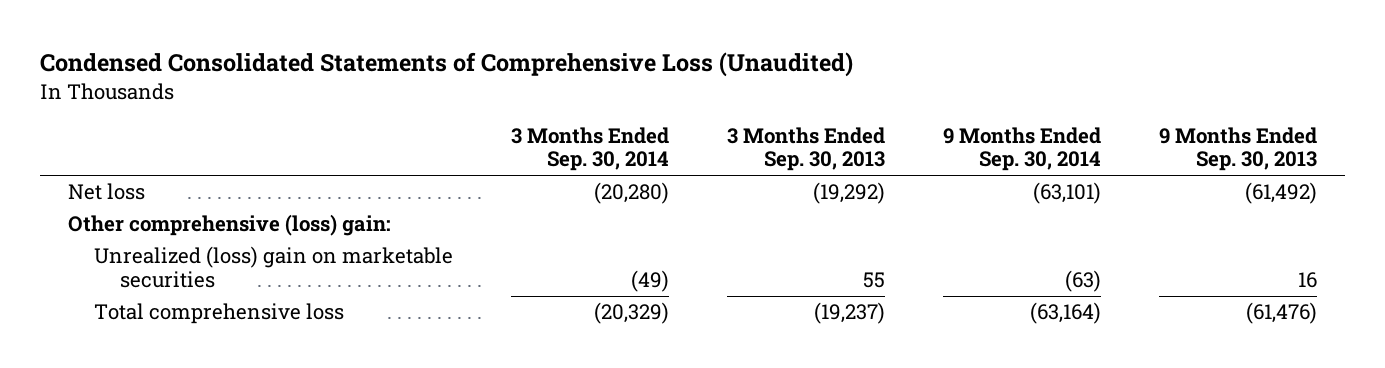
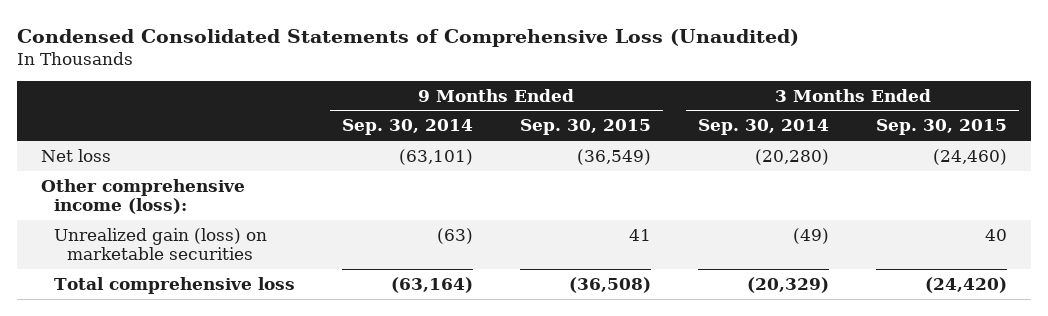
- | 3 Months Ended Sep. 30, 2014 | 3 Months Ended Sep. 30, 2013 | 9 Months Ended Sep. 30, 2014 | 9 Months Ended Sep. 30, 2013
+ | 9 Months Ended Sep. 30, 2014 | 9 Months Ended Sep. 30, 2015 | 3 Months Ended Sep. 30, 2014 | 3 Months Ended Sep. 30, 2015
- Other comprehensive (loss) gain:
- Unrealized (loss) gain on marketable securities | (49) | 55 | (63) | 16
+ Other comprehensive income (loss):
+ Unrealized gain (loss) on marketable securities | (63) | 41 | (49) | 40

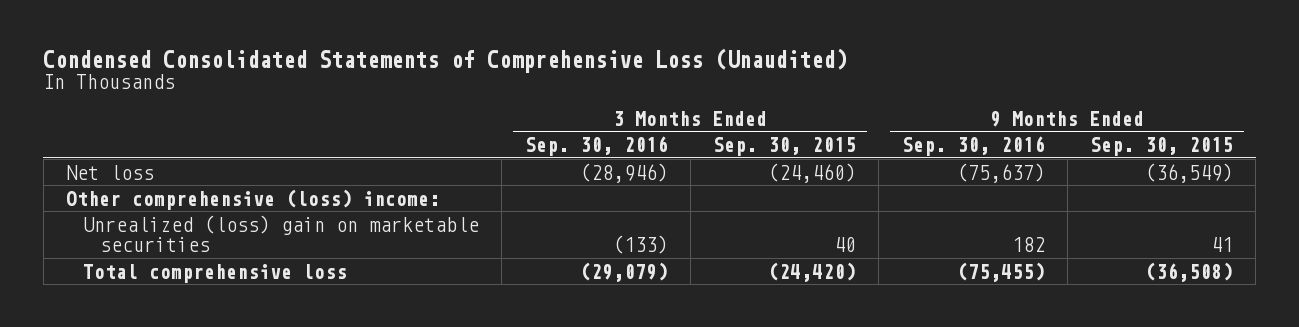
- | 9 Months Ended Sep. 30, 2014 | 9 Months Ended Sep. 30, 2015 | 3 Months Ended Sep. 30, 2014 | 3 Months Ended Sep. 30, 2015
+ | 3 Months Ended Sep. 30, 2016 | 3 Months Ended Sep. 30, 2015 | 9 Months Ended Sep. 30, 2016 | 9 Months Ended Sep. 30, 2015
- Other comprehensive income (loss):
- Unrealized gain (loss) on marketable securities | (63) | 41 | (49) | 40
+ Other comprehensive (loss) income:
+ Unrealized (loss) gain on marketable securities | (133) | 40 | 182 | 41

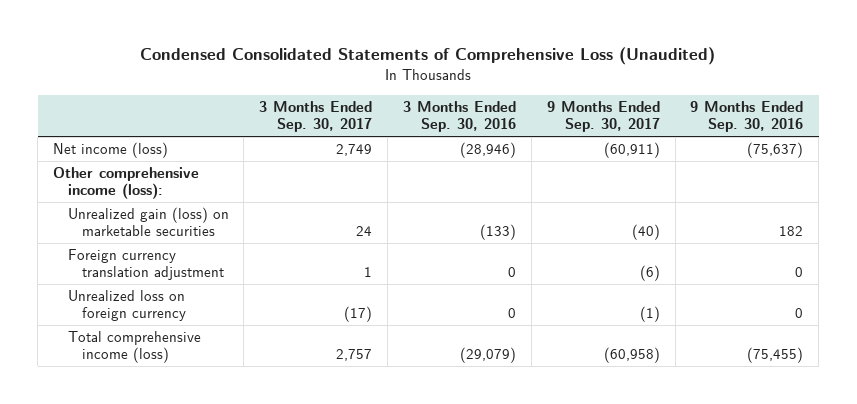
- | 3 Months Ended Sep. 30, 2016 | 3 Months Ended Sep. 30, 2015 | 9 Months Ended Sep. 30, 2016 | 9 Months Ended Sep. 30, 2015
+ | 3 Months Ended Sep. 30, 2017 | 3 Months Ended Sep. 30, 2016 | 9 Months Ended Sep. 30, 2017 | 9 Months Ended Sep. 30, 2016
- Net loss | (28,946) | (24,460) | (75,637) | (36,549)
- Other comprehensive (loss) income:
- Unrealized (loss) gain on marketable securities | (133) | 40 | 182 | 41
- Total comprehensive loss | (29,079) | (24,420) | (75,455) | (36,508)
+ Net income (loss) | 2,749 | (28,946) | (60,911) | (75,637)
+ Other comprehensive income (loss):
+ Unrealized gain (loss) on marketable securities | 24 | (133) | (40) | 182
+ Foreign currency translation adjustment | 1 | 0 | (6) | 0
+ Unrealized loss on foreign currency | (17) | 0 | (1) | 0
+ Total comprehensive income (loss) | 2,757 | (29,079) | (60,958) | (75,455)

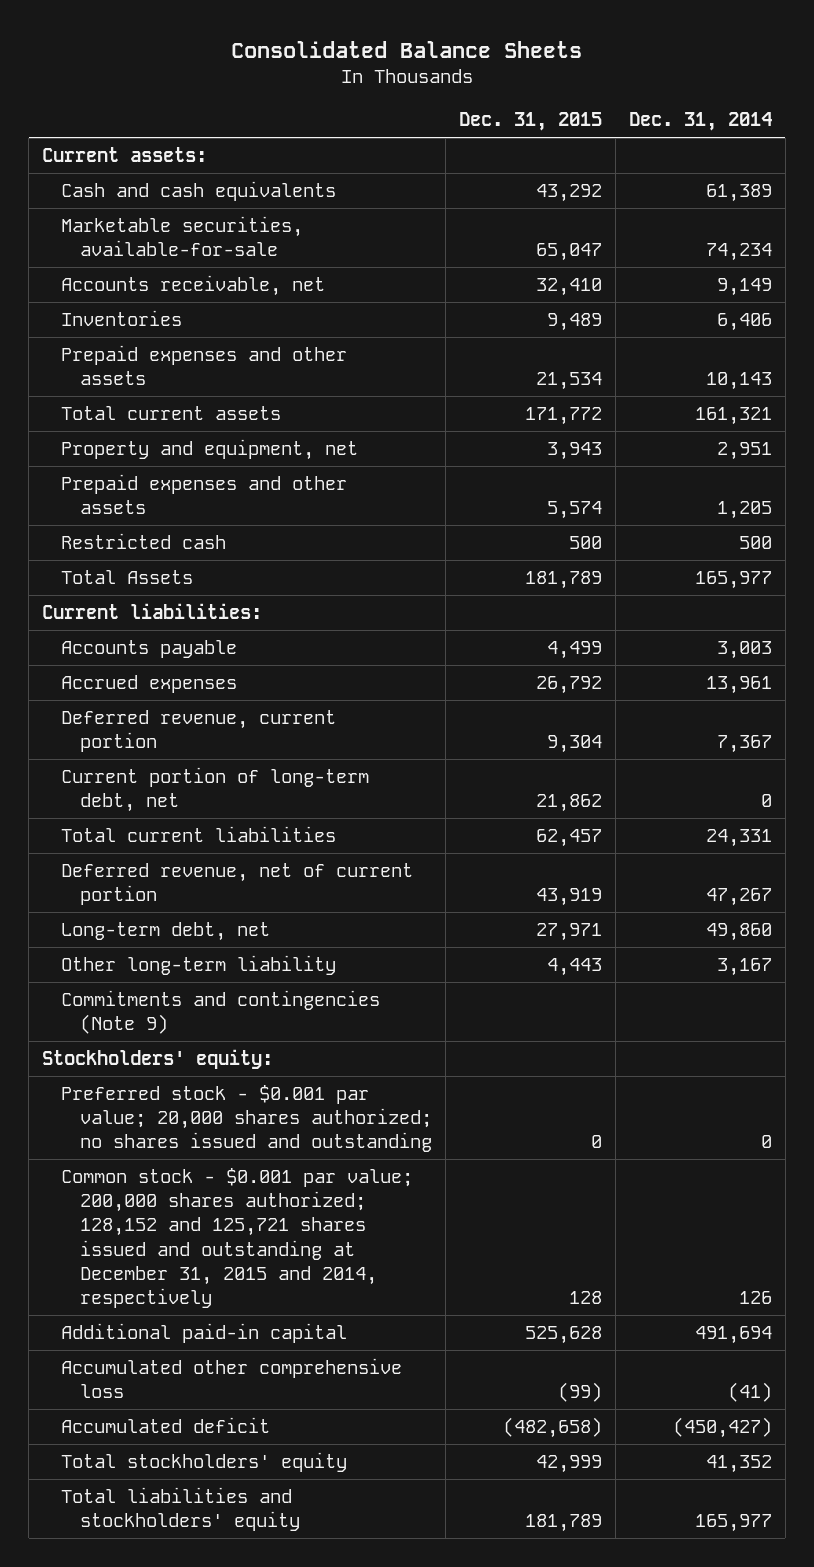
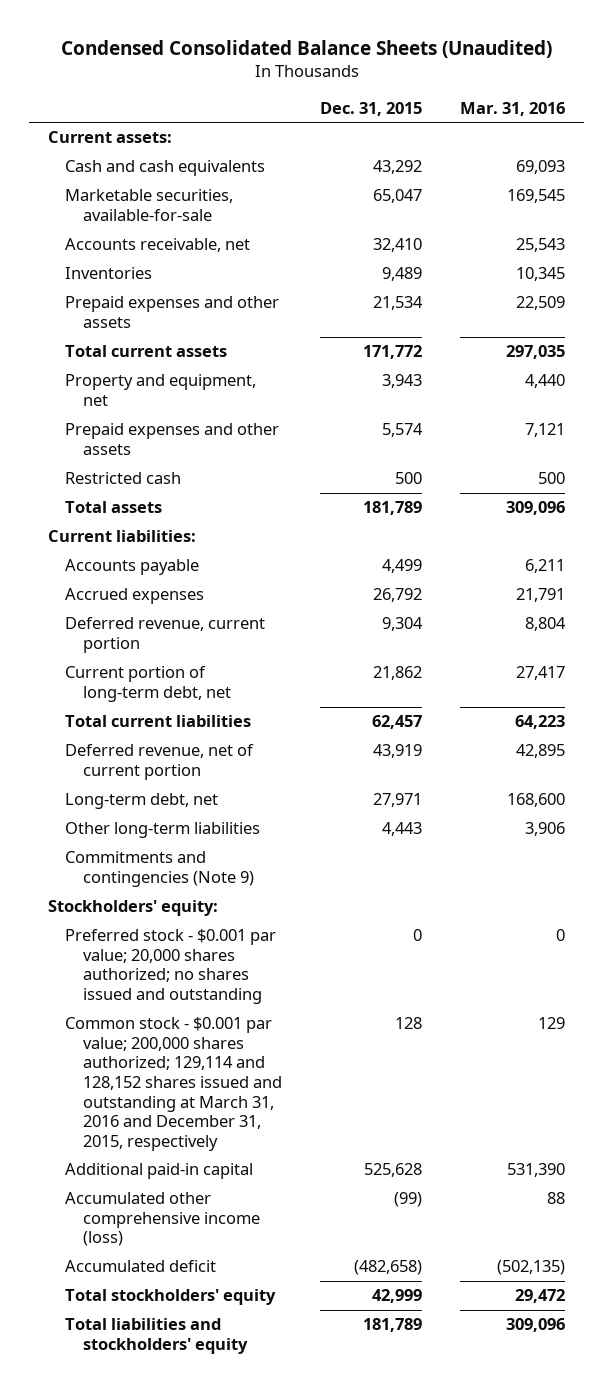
- Consolidated Balance Sheets
+ Condensed Consolidated Balance Sheets (Unaudited)
- | Dec. 31, 2015 | Dec. 31, 2014
+ | Dec. 31, 2015 | Mar. 31, 2016
- Total Assets | 181,789 | 165,977
+ Total assets | 181,789 | 309,096
- Other long-term liability | 4,443 | 3,167
+ Other long-term liabilities | 4,443 | 3,906
- Common stock - $0.001 par value; 200,000 shares authorized; 128,152 and 125,721 shares issued and outstanding at December 31, 2015 and 2014, respectively | 128 | 126
+ Common stock - $0.001 par value; 200,000 shares authorized; 129,114 and 128,152 shares issued and outstanding at March 31, 2016 and December 31, 2015, respectively | 128 | 129
- Accumulated other comprehensive loss | (99) | (41)
+ Accumulated other comprehensive income (loss) | (99) | 88

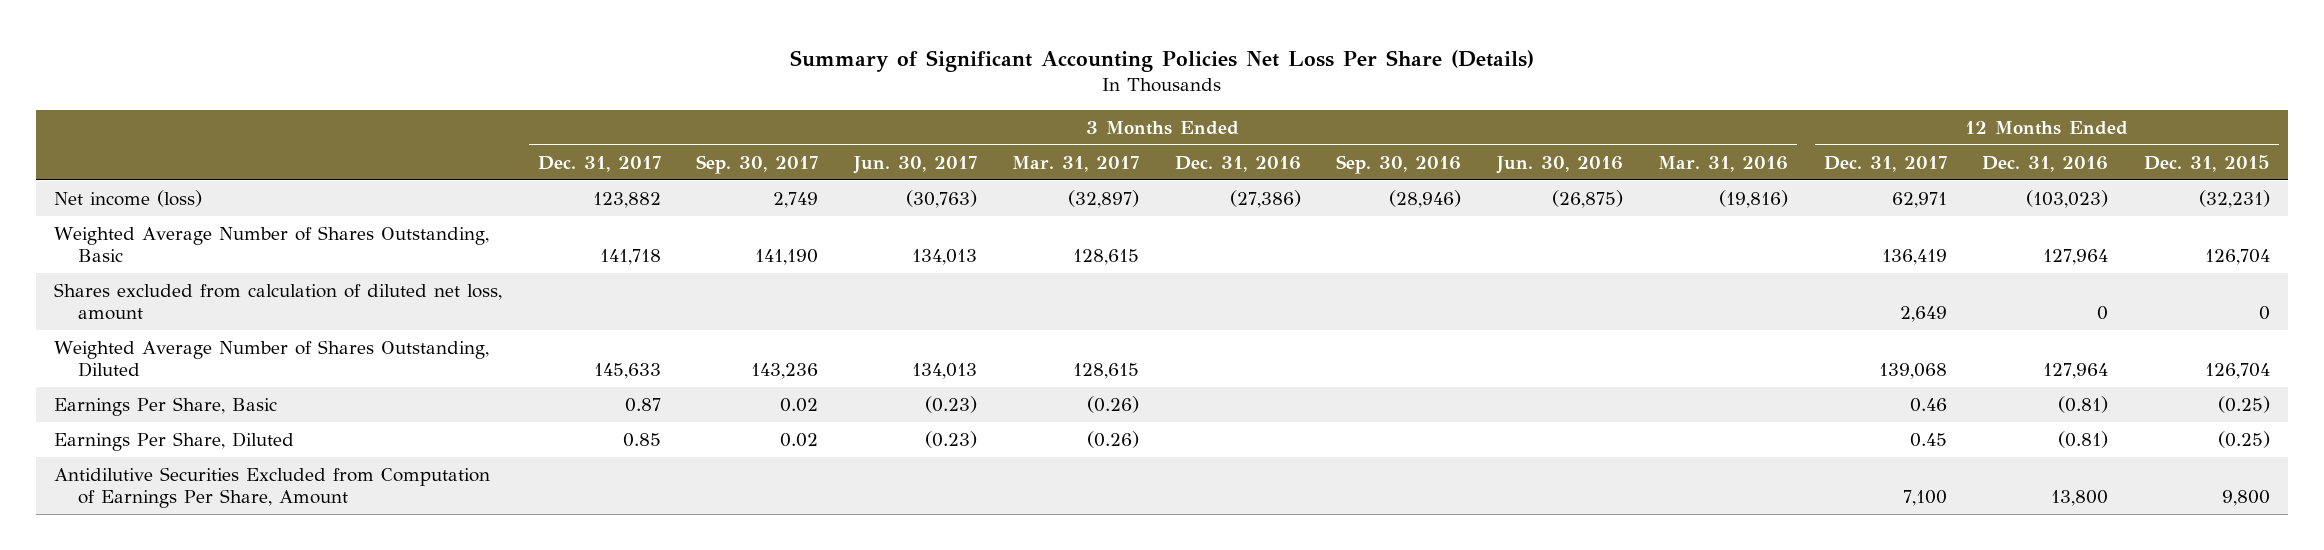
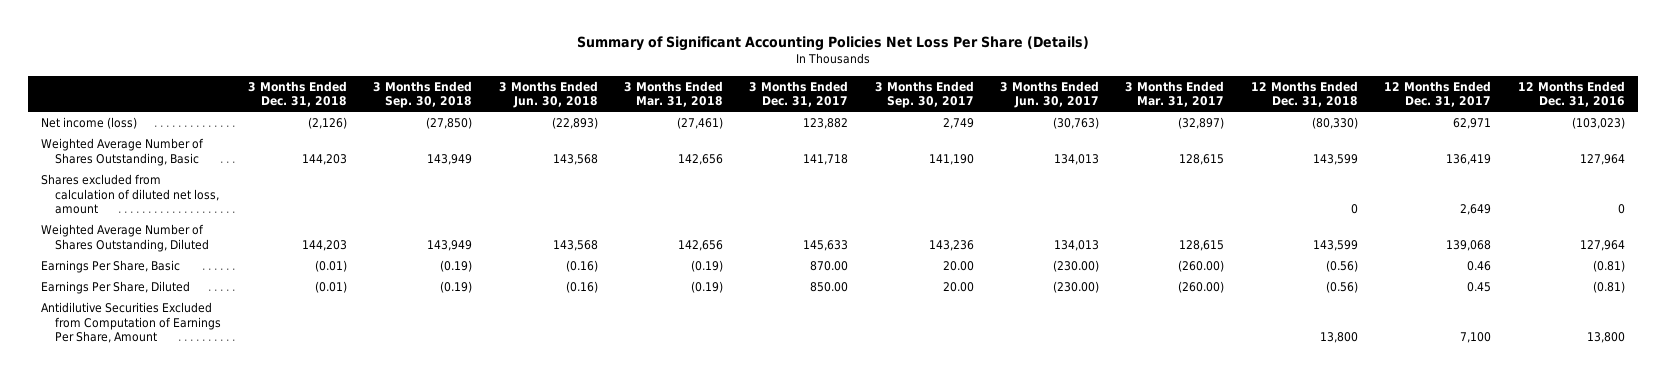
- | 3 Months Ended Dec. 31, 2017 | 3 Months Ended Sep. 30, 2017 | 3 Months Ended Jun. 30, 2017 | 3 Months Ended Mar. 31, 2017 | 3 Months Ended Dec. 31, 2016 | 3 Months Ended Sep. 30, 2016 | 3 Months Ended Jun. 30, 2016 | 3 Months Ended Mar. 31, 2016 | 12 Months Ended Dec. 31, 2017 | 12 Months Ended Dec. 31, 2016 | 12 Months Ended Dec. 31, 2015
+ | 3 Months Ended Dec. 31, 2018 | 3 Months Ended Sep. 30, 2018 | 3 Months Ended Jun. 30, 2018 | 3 Months Ended Mar. 31, 2018 | 3 Months Ended Dec. 31, 2017 | 3 Months Ended Sep. 30, 2017 | 3 Months Ended Jun. 30, 2017 | 3 Months Ended Mar. 31, 2017 | 12 Months Ended Dec. 31, 2018 | 12 Months Ended Dec. 31, 2017 | 12 Months Ended Dec. 31, 2016
- Earnings Per Share, Basic | 0.87 | 0.02 | (0.23) | (0.26) | | | | | 0.46 | (0.81) | (0.25)
- Earnings Per Share, Diluted | 0.85 | 0.02 | (0.23) | (0.26) | | | | | 0.45 | (0.81) | (0.25)
+ Earnings Per Share, Basic | (0.01) | (0.19) | (0.16) | (0.19) | 870.00 | 20.00 | (230.00) | (260.00) | (0.56) | 0.46 | (0.81)
+ Earnings Per Share, Diluted | (0.01) | (0.19) | (0.16) | (0.19) | 850.00 | 20.00 | (230.00) | (260.00) | (0.56) | 0.45 | (0.81)

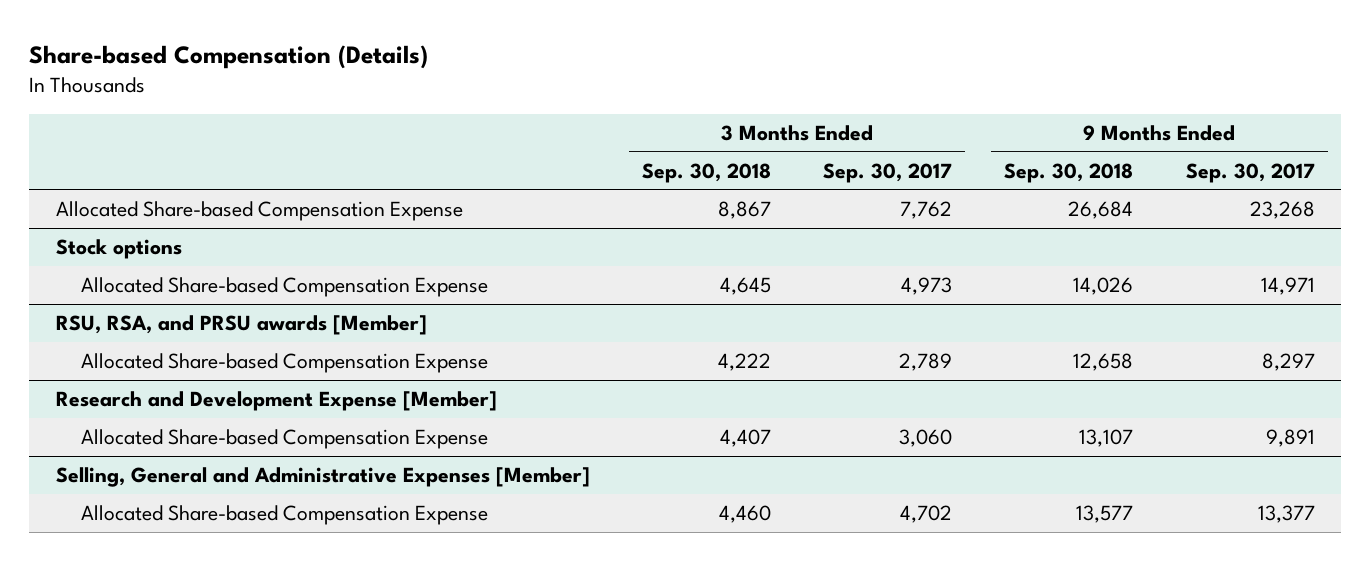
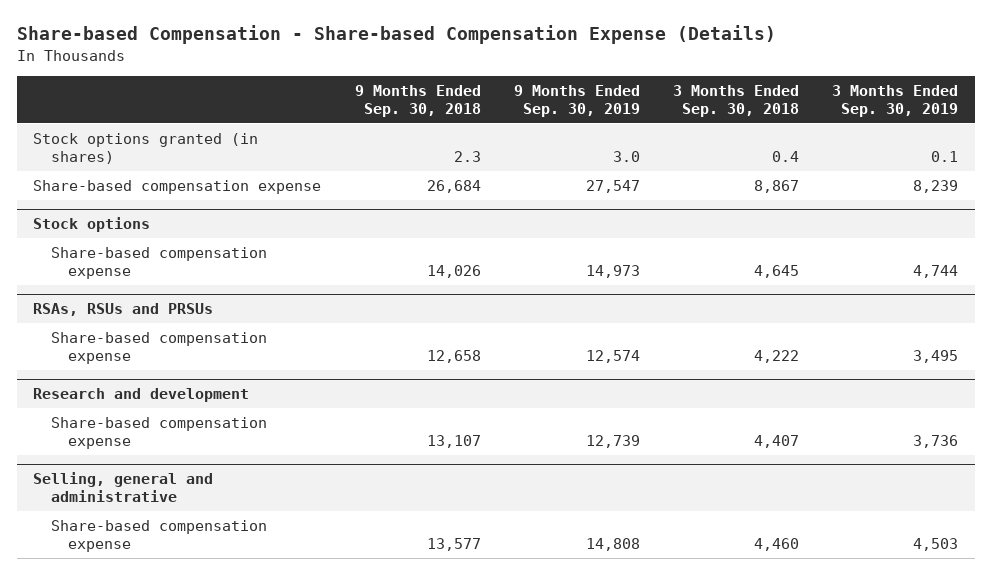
- Share-based Compensation (Details)
+ Share-based Compensation - Share-based Compensation Expense (Details)
- | 3 Months Ended Sep. 30, 2018 | 3 Months Ended Sep. 30, 2017 | 9 Months Ended Sep. 30, 2018 | 9 Months Ended Sep. 30, 2017
+ | 9 Months Ended Sep. 30, 2018 | 9 Months Ended Sep. 30, 2019 | 3 Months Ended Sep. 30, 2018 | 3 Months Ended Sep. 30, 2019
- Allocated Share-based Compensation Expense | 8,867 | 7,762 | 26,684 | 23,268
+ Stock options granted (in shares) | 2.3 | 3.0 | 0.4 | 0.1
+ Share-based compensation expense | 26,684 | 27,547 | 8,867 | 8,239
@ Stock options
- Allocated Share-based Compensation Expense | 4,645 | 4,973 | 14,026 | 14,971
- RSU, RSA, and PRSU awards [Member]
- Allocated Share-based Compensation Expense | 4,222 | 2,789 | 12,658 | 8,297
- Research and Development Expense [Member]
- Allocated Share-based Compensation Expense | 4,407 | 3,060 | 13,107 | 9,891
- Selling, General and Administrative Expenses [Member]
- Allocated Share-based Compensation Expense | 4,460 | 4,702 | 13,577 | 13,377
@ Stock options
+ Share-based compensation expense | 14,026 | 14,973 | 4,645 | 4,744
+ RSAs, RSUs and PRSUs
+ Share-based compensation expense | 12,658 | 12,574 | 4,222 | 3,495
+ Research and development
+ Share-based compensation expense | 13,107 | 12,739 | 4,407 | 3,736
+ Selling, general and administrative
+ Share-based compensation expense | 13,577 | 14,808 | 4,460 | 4,503

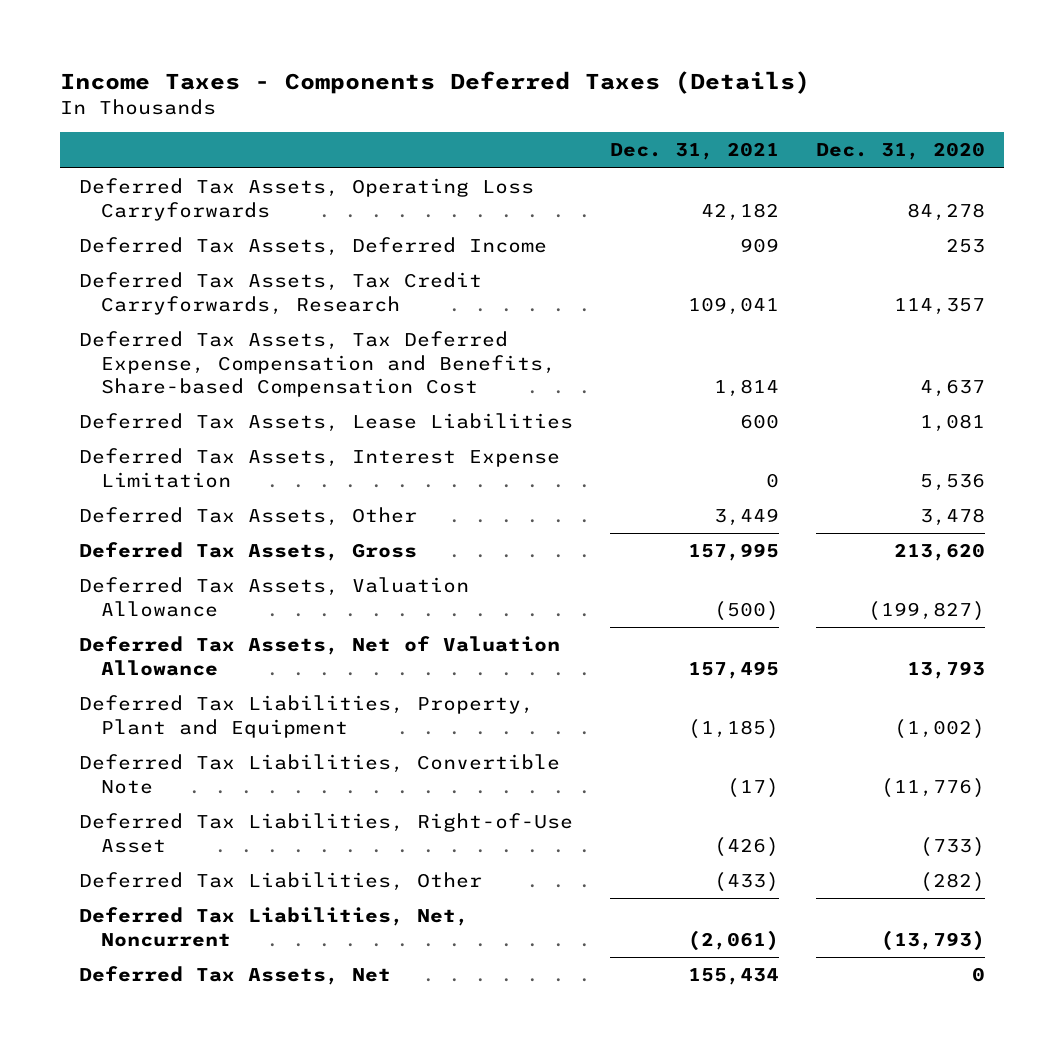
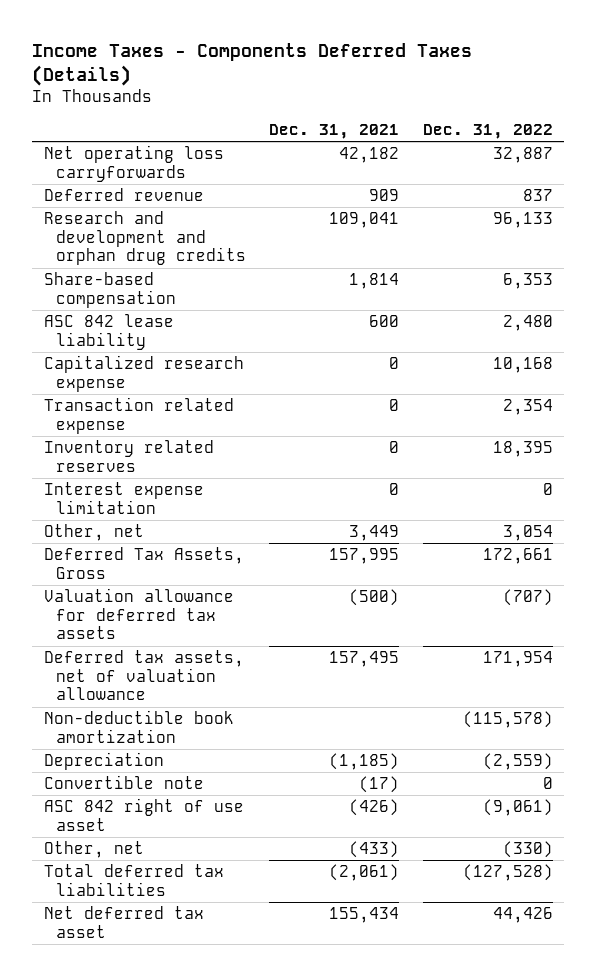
- | Dec. 31, 2021 | Dec. 31, 2020
+ | Dec. 31, 2021 | Dec. 31, 2022
- Deferred Tax Assets, Operating Loss Carryforwards | 42,182 | 84,278
- Deferred Tax Assets, Deferred Income | 909 | 253
- Deferred Tax Assets, Tax Credit Carryforwards, Research | 109,041 | 114,357
- Deferred Tax Assets, Tax Deferred Expense, Compensation and Benefits, Share-based Compensation Cost | 1,814 | 4,637
- Deferred Tax Assets, Lease Liabilities | 600 | 1,081
- Deferred Tax Assets, Interest Expense Limitation | 0 | 5,536
- Deferred Tax Assets, Other | 3,449 | 3,478
+ Net operating loss carryforwards | 42,182 | 32,887
+ Deferred revenue | 909 | 837
+ Research and development and orphan drug credits | 109,041 | 96,133
+ Share-based compensation | 1,814 | 6,353
+ ASC 842 lease liability | 600 | 2,480
+ Capitalized research expense | 0 | 10,168
+ Transaction related expense | 0 | 2,354
+ Inventory related reserves | 0 | 18,395
+ Interest expense limitation | 0 | 0
+ Other, net | 3,449 | 3,054
- Deferred Tax Assets, Valuation Allowance | (500) | (199,827)
- Deferred Tax Assets, Net of Valuation Allowance | 157,495 | 13,793
- Deferred Tax Liabilities, Property, Plant and Equipment | (1,185) | (1,002)
- Deferred Tax Liabilities, Convertible Note | (17) | (11,776)
- Deferred Tax Liabilities, Right-of-Use Asset | (426) | (733)
- Deferred Tax Liabilities, Other | (433) | (282)
- Deferred Tax Liabilities, Net, Noncurrent | (2,061) | (13,793)
- Deferred Tax Assets, Net | 155,434 | 0
+ Valuation allowance for deferred tax assets | (500) | (707)
+ Deferred tax assets, net of valuation allowance | 157,495 | 171,954
+ Non-deductible book amortization | | (115,578)
+ Depreciation | (1,185) | (2,559)
+ Convertible note | (17) | 0
+ ASC 842 right of use asset | (426) | (9,061)
+ Other, net | (433) | (330)
+ Total deferred tax liabilities | (2,061) | (127,528)
+ Net deferred tax asset | 155,434 | 44,426

